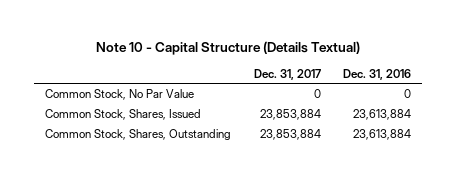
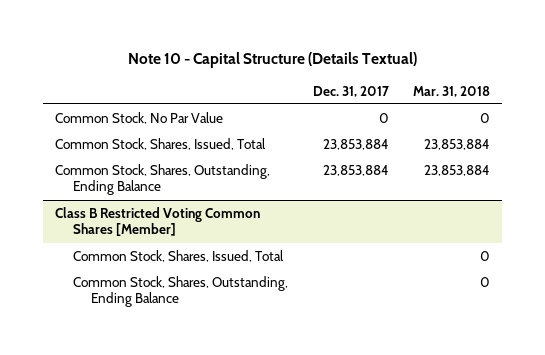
- | Dec. 31, 2017 | Dec. 31, 2016
+ | Dec. 31, 2017 | Mar. 31, 2018
- Common Stock, Shares, Issued | 23,853,884 | 23,613,884
- Common Stock, Shares, Outstanding | 23,853,884 | 23,613,884
+ Common Stock, Shares, Issued, Total | 23,853,884 | 23,853,884
+ Common Stock, Shares, Outstanding, Ending Balance | 23,853,884 | 23,853,884
+ Class B Restricted Voting Common Shares [Member]
+ Common Stock, Shares, Issued, Total | | 0
+ Common Stock, Shares, Outstanding, Ending Balance | | 0

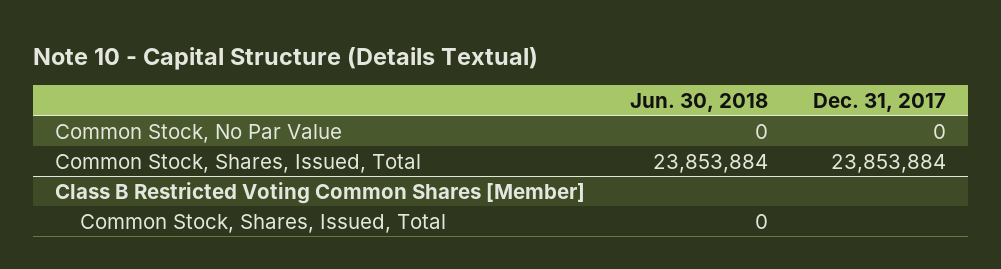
- | Dec. 31, 2017 | Mar. 31, 2018
+ | Jun. 30, 2018 | Dec. 31, 2017
- Common Stock, Shares, Outstanding, Ending Balance | 23,853,884 | 23,853,884
@ Class B Restricted Voting Common Shares [Member]
- Common Stock, Shares, Outstanding, Ending Balance | | 0

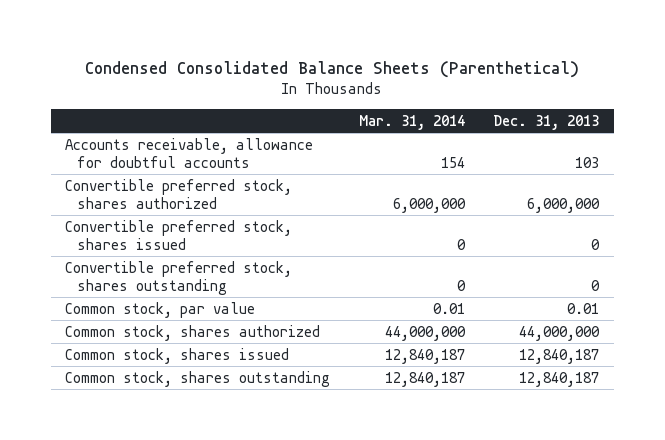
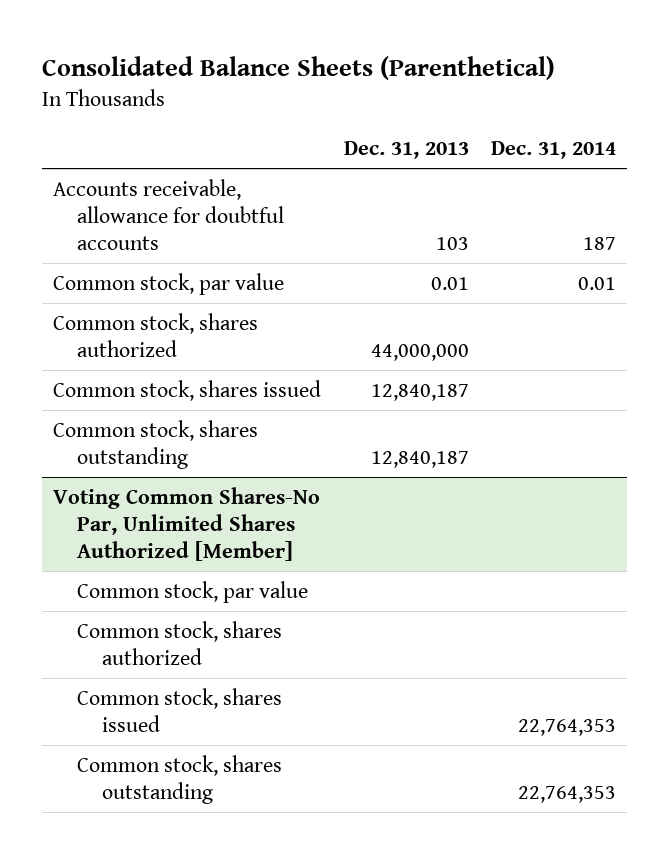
- Condensed Consolidated Balance Sheets (Parenthetical)
+ Consolidated Balance Sheets (Parenthetical)
- | Mar. 31, 2014 | Dec. 31, 2013
+ | Dec. 31, 2013 | Dec. 31, 2014
- Convertible preferred stock, shares authorized | 6,000,000 | 6,000,000
- Convertible preferred stock, shares issued | 0 | 0
- Convertible preferred stock, shares outstanding | 0 | 0
+ Voting Common Shares-No Par, Unlimited Shares Authorized [Member]
+ Common stock, par value
+ Common stock, shares authorized
+ Common stock, shares issued | | 22,764,353
+ Common stock, shares outstanding | | 22,764,353

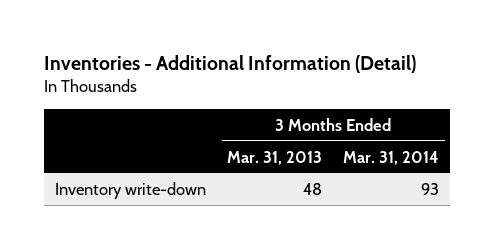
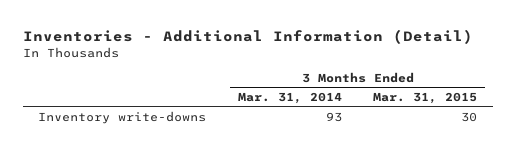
- | 3 Months Ended Mar. 31, 2013 | 3 Months Ended Mar. 31, 2014
+ | 3 Months Ended Mar. 31, 2014 | 3 Months Ended Mar. 31, 2015
- Inventory write-down | 48 | 93
+ Inventory write-downs | 93 | 30

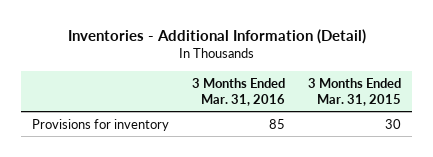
- | 3 Months Ended Mar. 31, 2014 | 3 Months Ended Mar. 31, 2015
+ | 3 Months Ended Mar. 31, 2016 | 3 Months Ended Mar. 31, 2015
- Inventory write-downs | 93 | 30
+ Provisions for inventory | 85 | 30

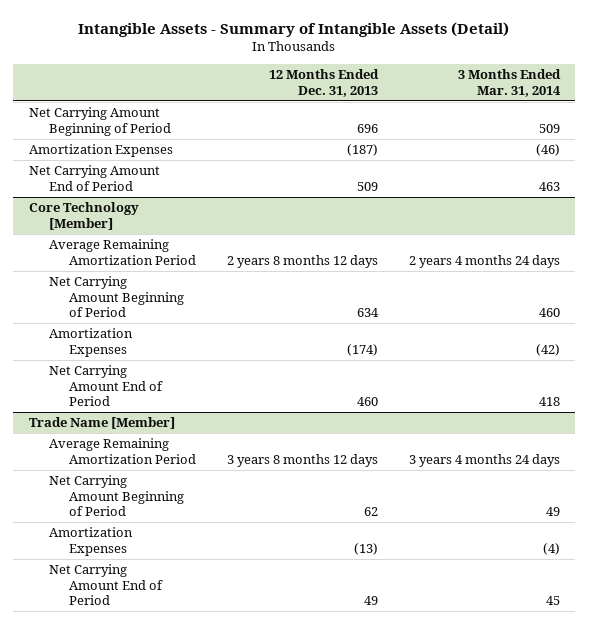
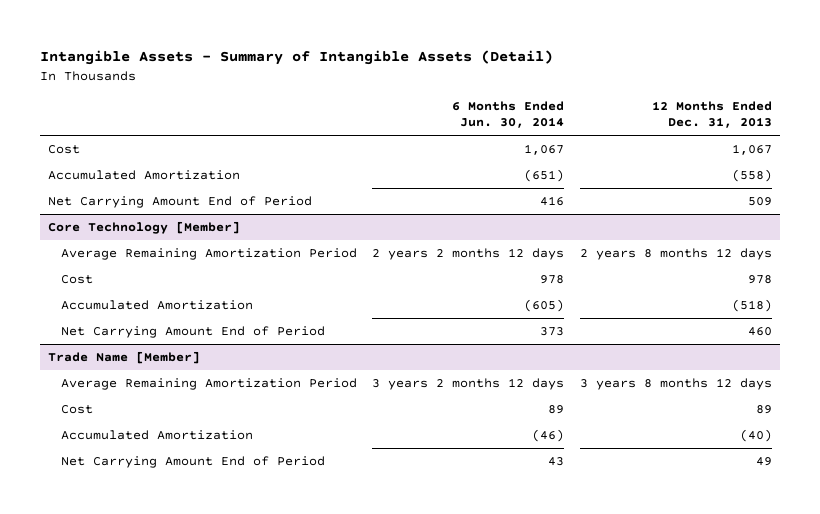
- | 12 Months Ended Dec. 31, 2013 | 3 Months Ended Mar. 31, 2014
+ | 6 Months Ended Jun. 30, 2014 | 12 Months Ended Dec. 31, 2013
- Net Carrying Amount Beginning of Period | 696 | 509
- Amortization Expenses | (187) | (46)
+ Cost | 1,067 | 1,067
+ Accumulated Amortization | (651) | (558)
@ Core Technology [Member]
- Net Carrying Amount Beginning of Period | 634 | 460
- Amortization Expenses | (174) | (42)
+ Cost | 978 | 978
+ Accumulated Amortization | (605) | (518)
@ Trade Name [Member]
- Net Carrying Amount Beginning of Period | 62 | 49
- Amortization Expenses | (13) | (4)
+ Cost | 89 | 89
+ Accumulated Amortization | (46) | (40)

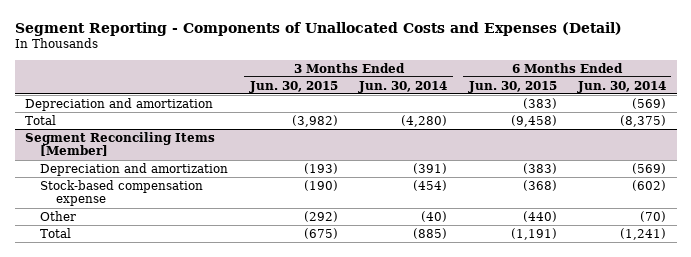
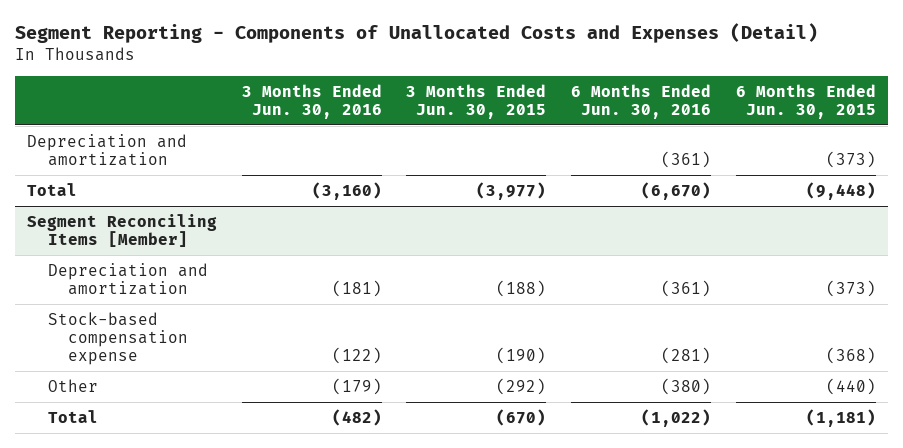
- | 3 Months Ended Jun. 30, 2015 | 3 Months Ended Jun. 30, 2014 | 6 Months Ended Jun. 30, 2015 | 6 Months Ended Jun. 30, 2014
+ | 3 Months Ended Jun. 30, 2016 | 3 Months Ended Jun. 30, 2015 | 6 Months Ended Jun. 30, 2016 | 6 Months Ended Jun. 30, 2015
- Depreciation and amortization | | | (383) | (569)
- Total | (3,982) | (4,280) | (9,458) | (8,375)
+ Depreciation and amortization | | | (361) | (373)
+ Total | (3,160) | (3,977) | (6,670) | (9,448)
@ Segment Reconciling Items [Member]
- Depreciation and amortization | (193) | (391) | (383) | (569)
+ Depreciation and amortization | (181) | (188) | (361) | (373)
- Total | (675) | (885) | (1,191) | (1,241)
+ Total | (482) | (670) | (1,022) | (1,181)

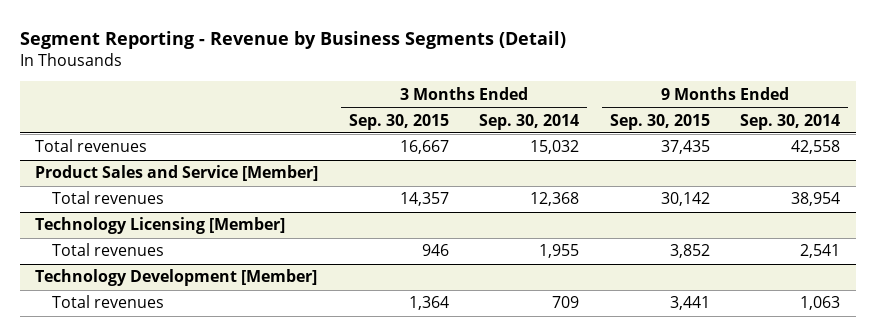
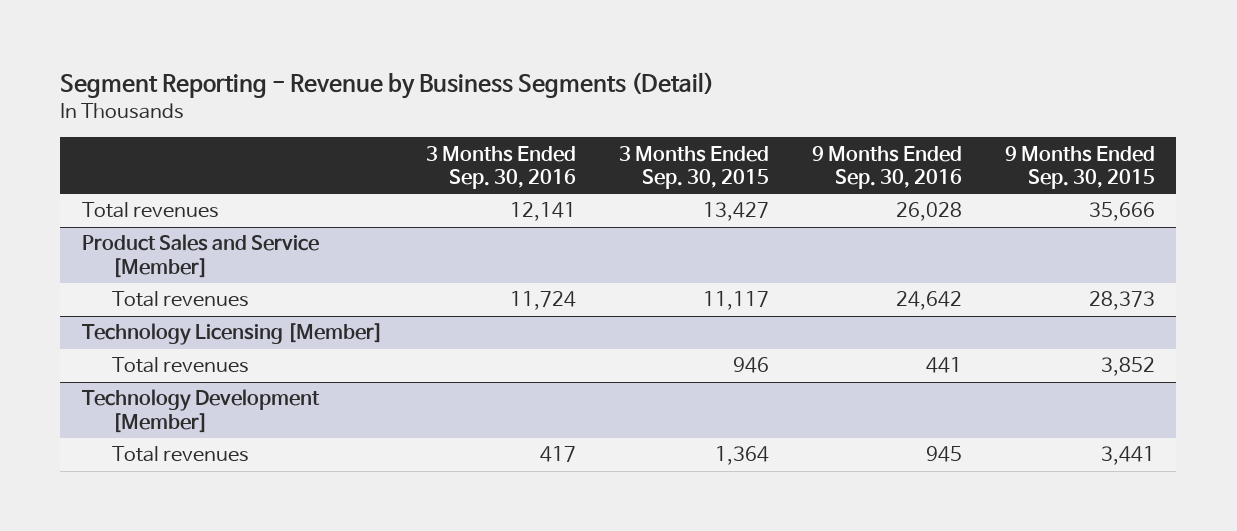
- | 3 Months Ended Sep. 30, 2015 | 3 Months Ended Sep. 30, 2014 | 9 Months Ended Sep. 30, 2015 | 9 Months Ended Sep. 30, 2014
+ | 3 Months Ended Sep. 30, 2016 | 3 Months Ended Sep. 30, 2015 | 9 Months Ended Sep. 30, 2016 | 9 Months Ended Sep. 30, 2015
- Total revenues | 16,667 | 15,032 | 37,435 | 42,558
+ Total revenues | 12,141 | 13,427 | 26,028 | 35,666
@ Product Sales and Service [Member]
- Total revenues | 14,357 | 12,368 | 30,142 | 38,954
+ Total revenues | 11,724 | 11,117 | 24,642 | 28,373

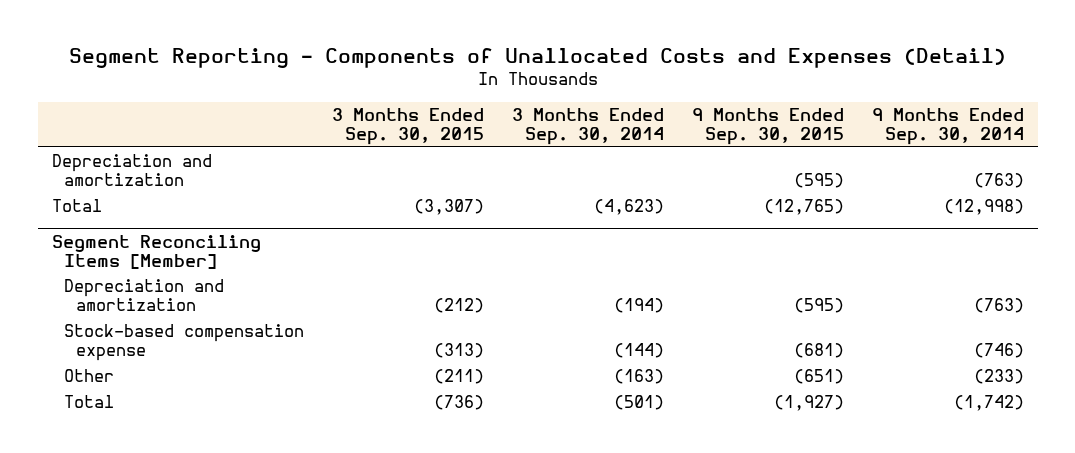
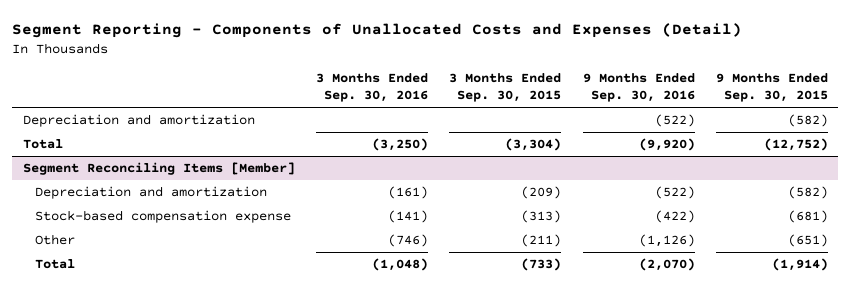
- | 3 Months Ended Sep. 30, 2015 | 3 Months Ended Sep. 30, 2014 | 9 Months Ended Sep. 30, 2015 | 9 Months Ended Sep. 30, 2014
+ | 3 Months Ended Sep. 30, 2016 | 3 Months Ended Sep. 30, 2015 | 9 Months Ended Sep. 30, 2016 | 9 Months Ended Sep. 30, 2015
- Depreciation and amortization | | | (595) | (763)
- Total | (3,307) | (4,623) | (12,765) | (12,998)
+ Depreciation and amortization | | | (522) | (582)
+ Total | (3,250) | (3,304) | (9,920) | (12,752)
@ Segment Reconciling Items [Member]
- Depreciation and amortization | (212) | (194) | (595) | (763)
+ Depreciation and amortization | (161) | (209) | (522) | (582)
- Total | (736) | (501) | (1,927) | (1,742)
+ Total | (1,048) | (733) | (2,070) | (1,914)

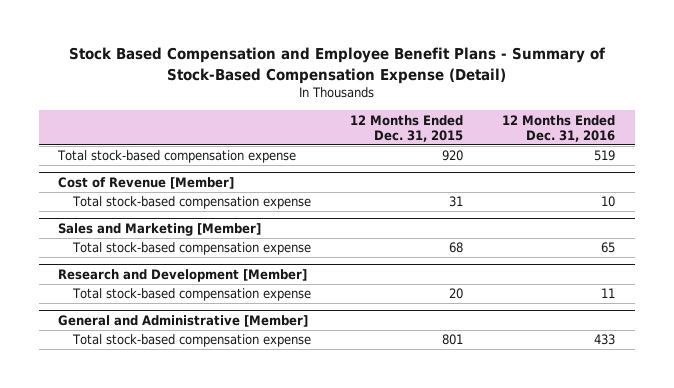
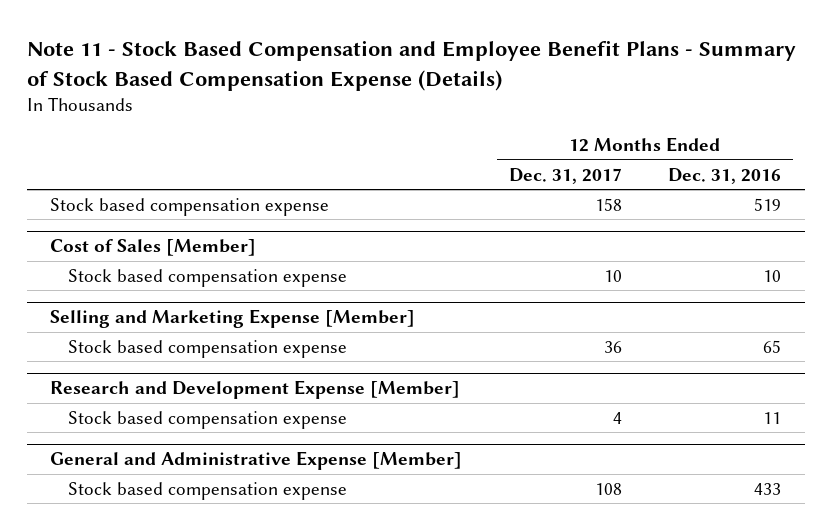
- Stock Based Compensation and Employee Benefit Plans - Summary of Stock-Based Compensation Expense (Detail)
+ Note 11 - Stock Based Compensation and Employee Benefit Plans - Summary of Stock Based Compensation Expense (Details)
- | 12 Months Ended Dec. 31, 2015 | 12 Months Ended Dec. 31, 2016
+ | 12 Months Ended Dec. 31, 2017 | 12 Months Ended Dec. 31, 2016
- Total stock-based compensation expense | 920 | 519
- Cost of Revenue [Member]
- Total stock-based compensation expense | 31 | 10
- Sales and Marketing [Member]
- Total stock-based compensation expense | 68 | 65
- Research and Development [Member]
- Total stock-based compensation expense | 20 | 11
- General and Administrative [Member]
- Total stock-based compensation expense | 801 | 433
+ Stock based compensation expense | 158 | 519
+ Cost of Sales [Member]
+ Stock based compensation expense | 10 | 10
+ Selling and Marketing Expense [Member]
+ Stock based compensation expense | 36 | 65
+ Research and Development Expense [Member]
+ Stock based compensation expense | 4 | 11
+ General and Administrative Expense [Member]
+ Stock based compensation expense | 108 | 433

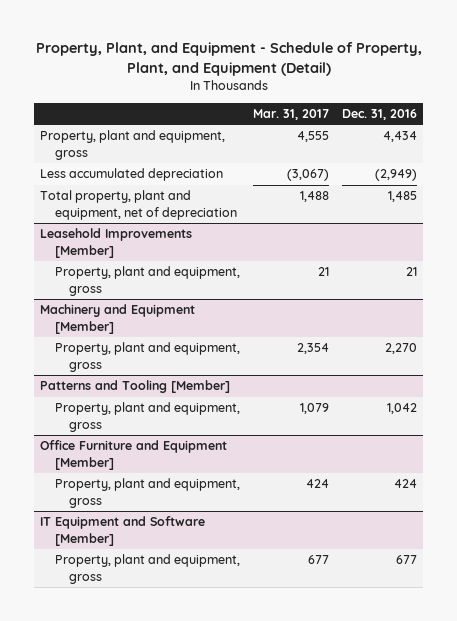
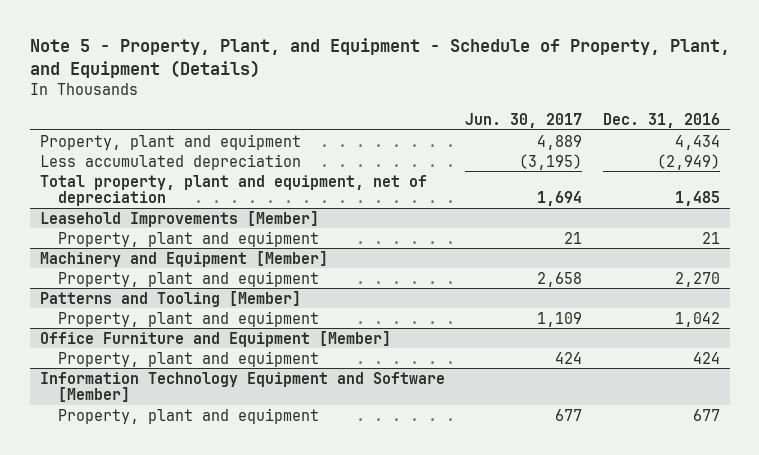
- Property, Plant, and Equipment - Schedule of Property, Plant, and Equipment (Detail)
+ Note 5 - Property, Plant, and Equipment - Schedule of Property, Plant, and Equipment (Details)
- | Mar. 31, 2017 | Dec. 31, 2016
+ | Jun. 30, 2017 | Dec. 31, 2016
- Property, plant and equipment, gross | 4,555 | 4,434
+ Property, plant and equipment | 4,889 | 4,434
@ Leasehold Improvements [Member]
- Property, plant and equipment, gross | 21 | 21
+ Property, plant and equipment | 21 | 21
@ Machinery and Equipment [Member]
- Property, plant and equipment, gross | 2,354 | 2,270
+ Property, plant and equipment | 2,658 | 2,270
@ Patterns and Tooling [Member]
- Property, plant and equipment, gross | 1,079 | 1,042
+ Property, plant and equipment | 1,109 | 1,042
@ Office Furniture and Equipment [Member]
- Property, plant and equipment, gross | 424 | 424
- IT Equipment and Software [Member]
- Property, plant and equipment, gross | 677 | 677
@ Office Furniture and Equipment [Member]
+ Property, plant and equipment | 424 | 424
+ Information Technology Equipment and Software [Member]
+ Property, plant and equipment | 677 | 677

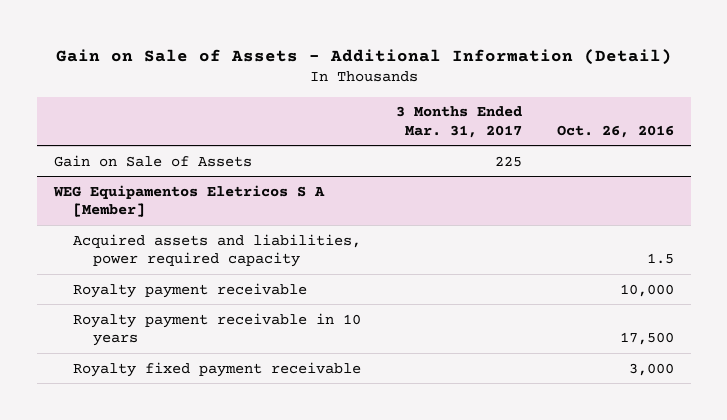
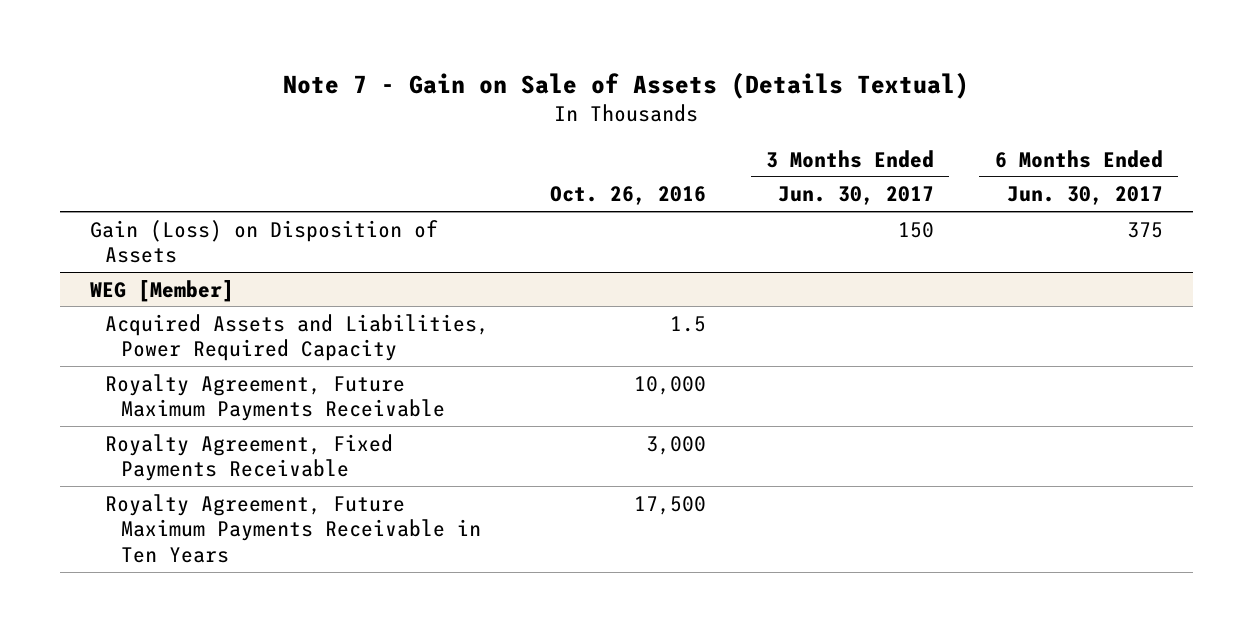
- Gain on Sale of Assets - Additional Information (Detail)
+ Note 7 - Gain on Sale of Assets (Details Textual)
- | 3 Months Ended Mar. 31, 2017 | Oct. 26, 2016
+ | Oct. 26, 2016 | 3 Months Ended Jun. 30, 2017 | 6 Months Ended Jun. 30, 2017
- Gain on Sale of Assets | 225 |
- WEG Equipamentos Eletricos S A [Member]
- Acquired assets and liabilities, power required capacity | | 1.5
- Royalty payment receivable | | 10,000
- Royalty payment receivable in 10 years | | 17,500
- Royalty fixed payment receivable | | 3,000
+ Gain (Loss) on Disposition of Assets | | 150 | 375
+ WEG [Member]
+ Acquired Assets and Liabilities, Power Required Capacity | 1.5 | |
+ Royalty Agreement, Future Maximum Payments Receivable | 10,000 | |
+ Royalty Agreement, Fixed Payments Receivable | 3,000 | |
+ Royalty Agreement, Future Maximum Payments Receivable in Ten Years | 17,500 | |

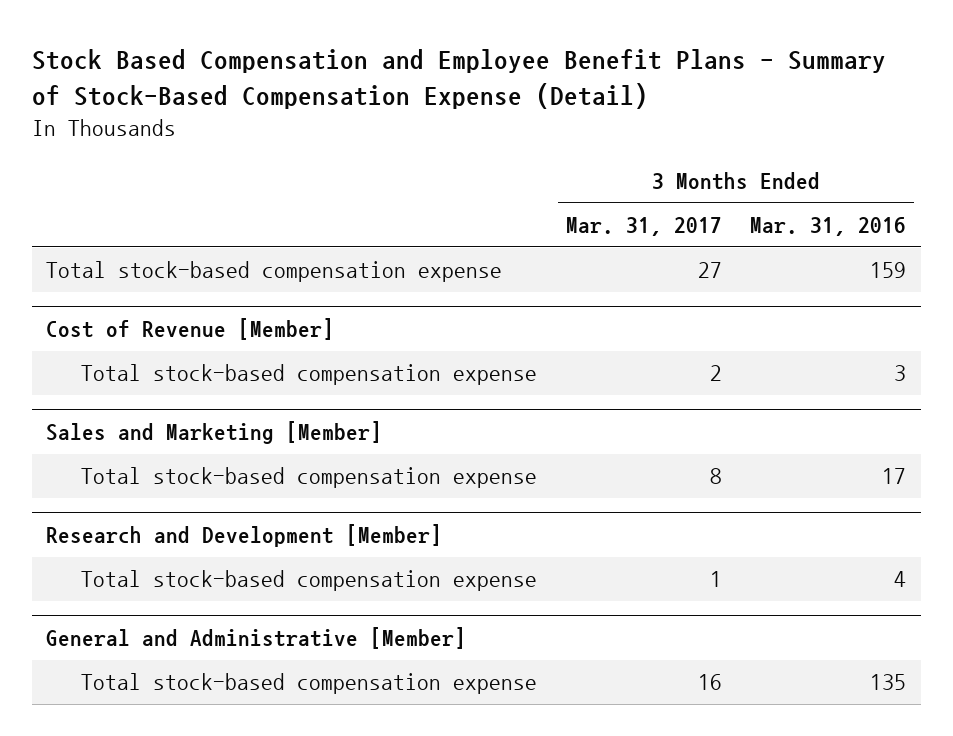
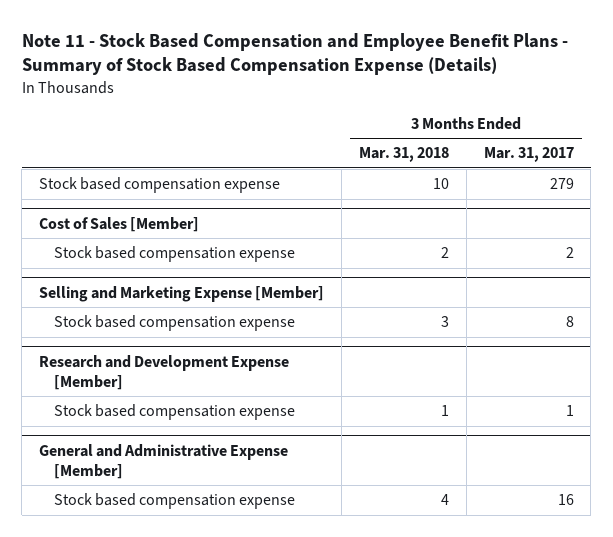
- Stock Based Compensation and Employee Benefit Plans - Summary of Stock-Based Compensation Expense (Detail)
+ Note 11 - Stock Based Compensation and Employee Benefit Plans - Summary of Stock Based Compensation Expense (Details)
- | 3 Months Ended Mar. 31, 2017 | 3 Months Ended Mar. 31, 2016
+ | 3 Months Ended Mar. 31, 2018 | 3 Months Ended Mar. 31, 2017
- Total stock-based compensation expense | 27 | 159
- Cost of Revenue [Member]
- Total stock-based compensation expense | 2 | 3
- Sales and Marketing [Member]
- Total stock-based compensation expense | 8 | 17
- Research and Development [Member]
- Total stock-based compensation expense | 1 | 4
- General and Administrative [Member]
- Total stock-based compensation expense | 16 | 135
+ Stock based compensation expense | 10 | 279
+ Cost of Sales [Member]
+ Stock based compensation expense | 2 | 2
+ Selling and Marketing Expense [Member]
+ Stock based compensation expense | 3 | 8
+ Research and Development Expense [Member]
+ Stock based compensation expense | 1 | 1
+ General and Administrative Expense [Member]
+ Stock based compensation expense | 4 | 16

